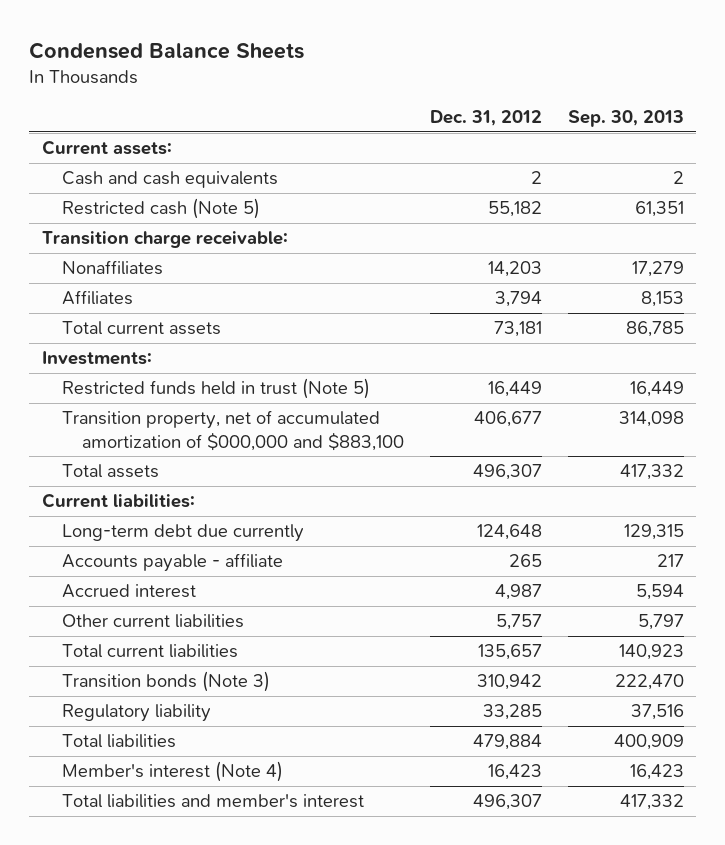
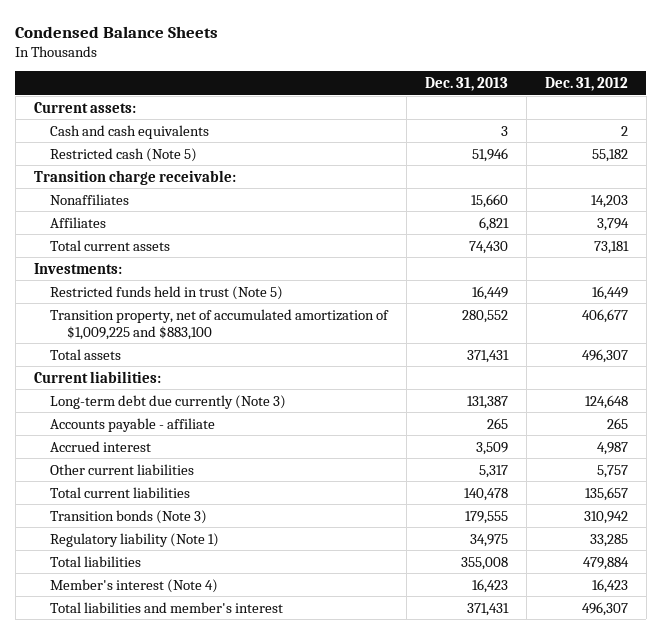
- | Dec. 31, 2012 | Sep. 30, 2013
+ | Dec. 31, 2013 | Dec. 31, 2012
- Transition property, net of accumulated amortization of $000,000 and $883,100 | 406,677 | 314,098
+ Transition property, net of accumulated amortization of $1,009,225 and $883,100 | 280,552 | 406,677
- Long-term debt due currently | 124,648 | 129,315
+ Long-term debt due currently (Note 3) | 131,387 | 124,648
- Regulatory liability | 33,285 | 37,516
+ Regulatory liability (Note 1) | 34,975 | 33,285

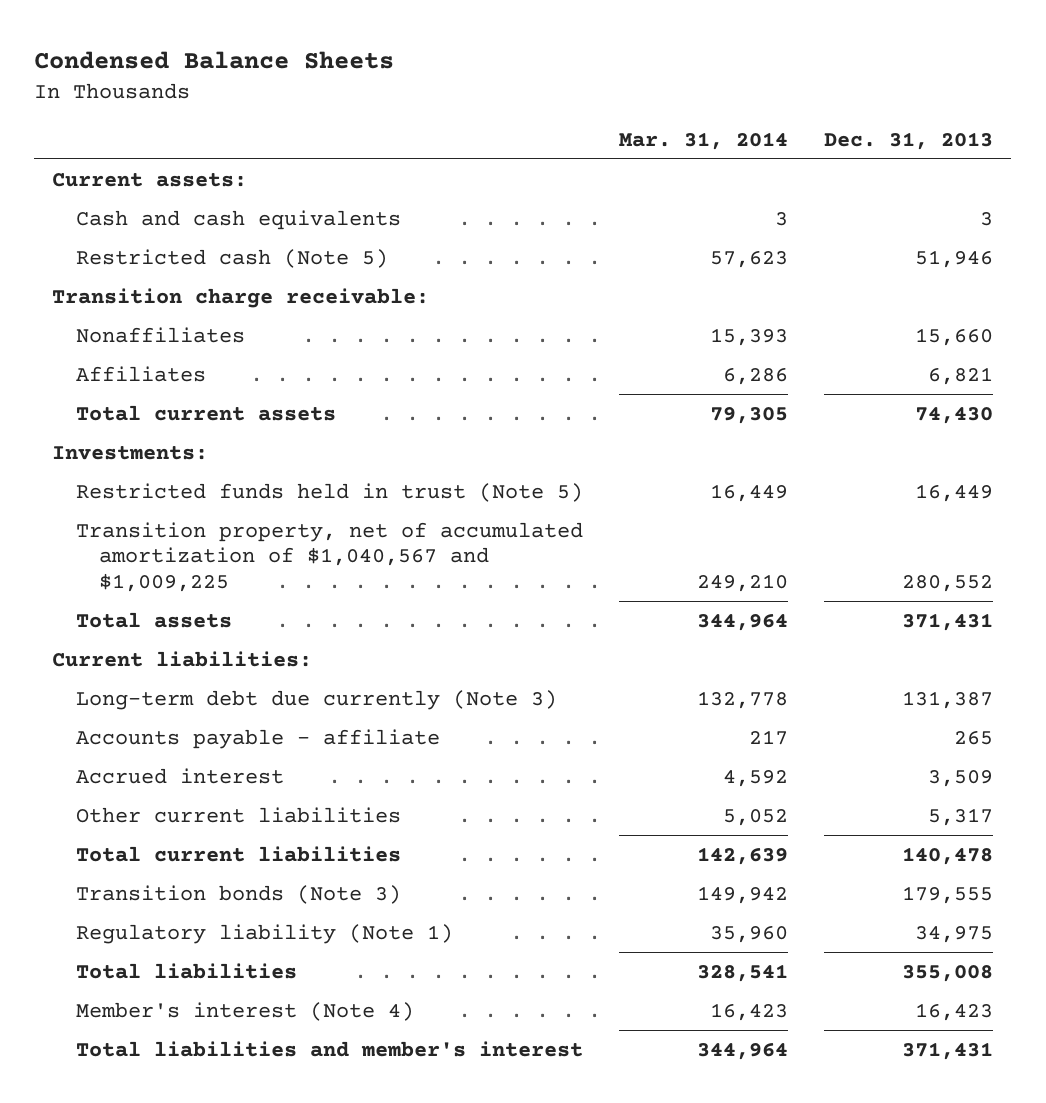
- | Dec. 31, 2013 | Dec. 31, 2012
+ | Mar. 31, 2014 | Dec. 31, 2013
- Transition property, net of accumulated amortization of $1,009,225 and $883,100 | 280,552 | 406,677
+ Transition property, net of accumulated amortization of $1,040,567 and $1,009,225 | 249,210 | 280,552

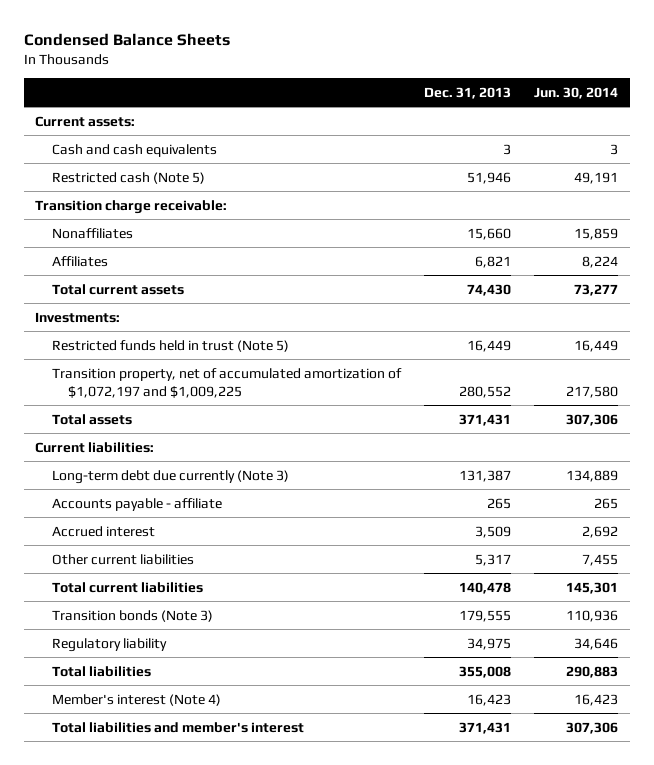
- | Mar. 31, 2014 | Dec. 31, 2013
+ | Dec. 31, 2013 | Jun. 30, 2014
- Transition property, net of accumulated amortization of $1,040,567 and $1,009,225 | 249,210 | 280,552
+ Transition property, net of accumulated amortization of $1,072,197 and $1,009,225 | 280,552 | 217,580
- Regulatory liability (Note 1) | 35,960 | 34,975
+ Regulatory liability | 34,975 | 34,646

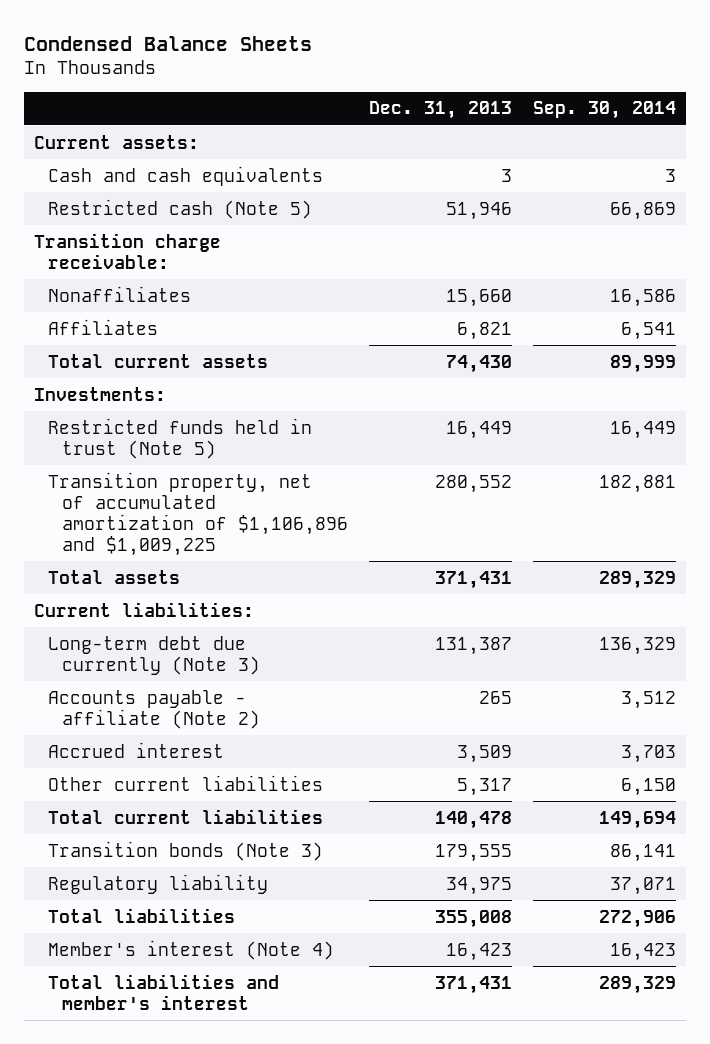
- | Dec. 31, 2013 | Jun. 30, 2014
+ | Dec. 31, 2013 | Sep. 30, 2014
- Transition property, net of accumulated amortization of $1,072,197 and $1,009,225 | 280,552 | 217,580
+ Transition property, net of accumulated amortization of $1,106,896 and $1,009,225 | 280,552 | 182,881
- Accounts payable - affiliate | 265 | 265
+ Accounts payable - affiliate (Note 2) | 265 | 3,512

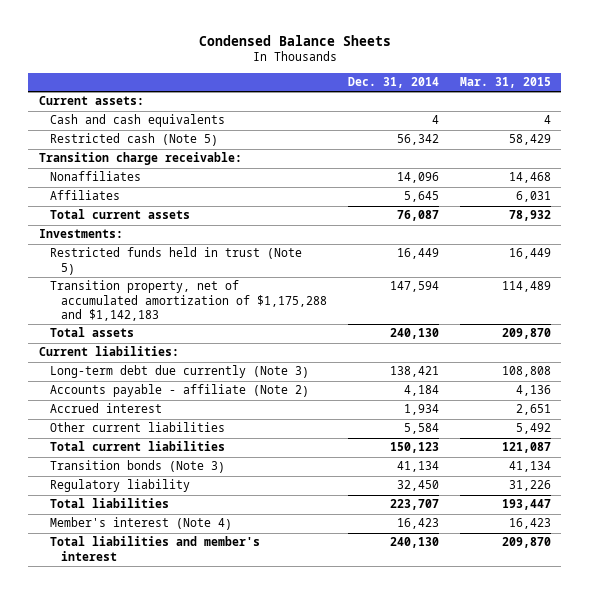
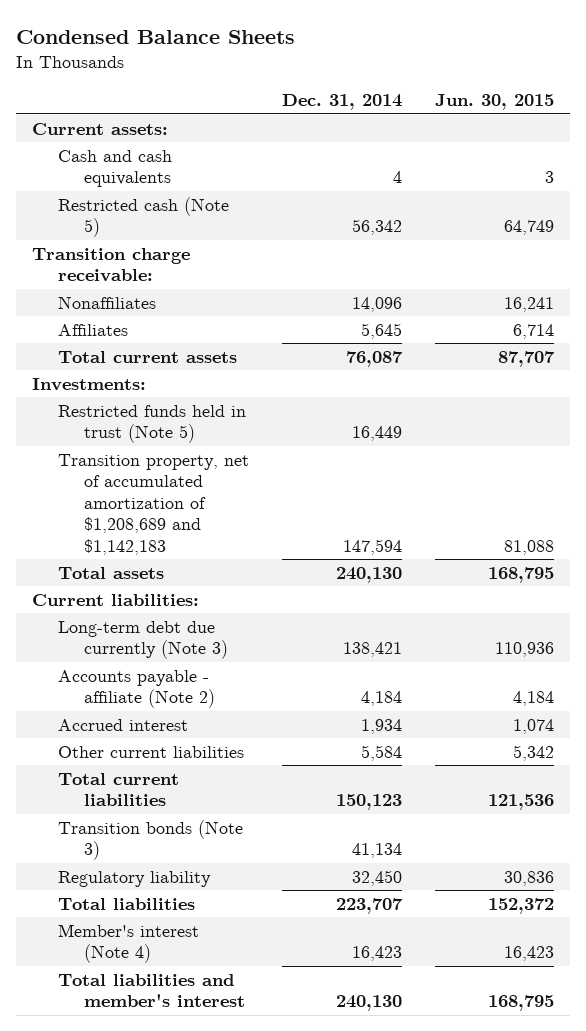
- | Dec. 31, 2014 | Mar. 31, 2015
+ | Dec. 31, 2014 | Jun. 30, 2015
- Transition property, net of accumulated amortization of $1,175,288 and $1,142,183 | 147,594 | 114,489
+ Transition property, net of accumulated amortization of $1,208,689 and $1,142,183 | 147,594 | 81,088

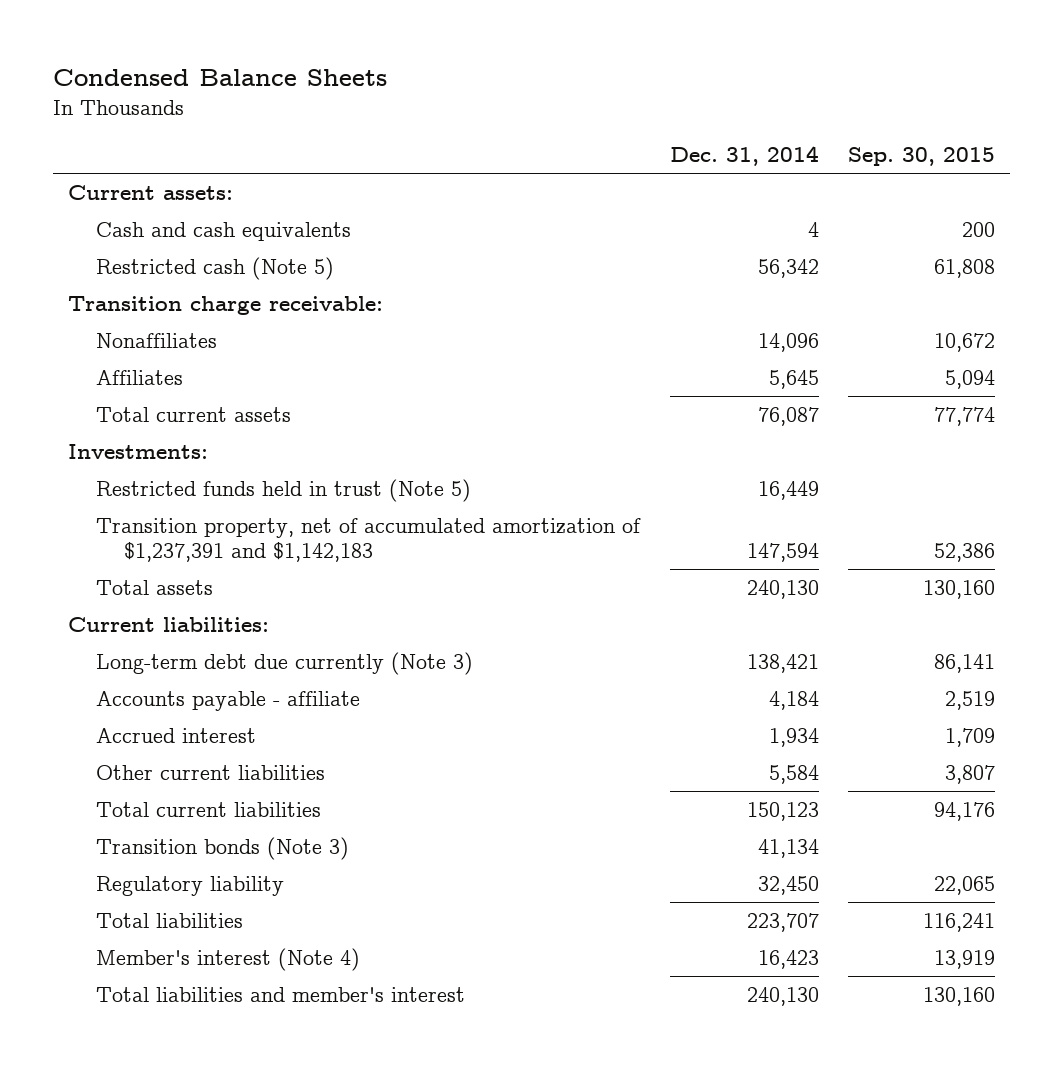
- | Dec. 31, 2014 | Jun. 30, 2015
+ | Dec. 31, 2014 | Sep. 30, 2015
- Transition property, net of accumulated amortization of $1,208,689 and $1,142,183 | 147,594 | 81,088
+ Transition property, net of accumulated amortization of $1,237,391 and $1,142,183 | 147,594 | 52,386
- Accounts payable - affiliate (Note 2) | 4,184 | 4,184
+ Accounts payable - affiliate | 4,184 | 2,519

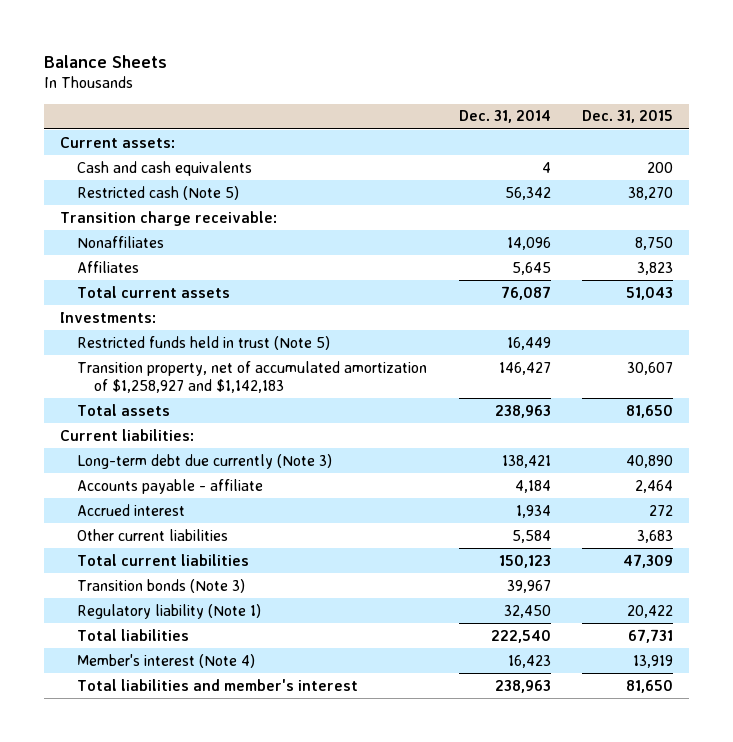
- Condensed Balance Sheets
+ Balance Sheets
- | Dec. 31, 2014 | Sep. 30, 2015
+ | Dec. 31, 2014 | Dec. 31, 2015
- Transition property, net of accumulated amortization of $1,237,391 and $1,142,183 | 147,594 | 52,386
- Total assets | 240,130 | 130,160
+ Transition property, net of accumulated amortization of $1,258,927 and $1,142,183 | 146,427 | 30,607
+ Total assets | 238,963 | 81,650
- Transition bonds (Note 3) | 41,134 |
- Regulatory liability | 32,450 | 22,065
- Total liabilities | 223,707 | 116,241
+ Transition bonds (Note 3) | 39,967 |
+ Regulatory liability (Note 1) | 32,450 | 20,422
+ Total liabilities | 222,540 | 67,731
- Total liabilities and member's interest | 240,130 | 130,160
+ Total liabilities and member's interest | 238,963 | 81,650

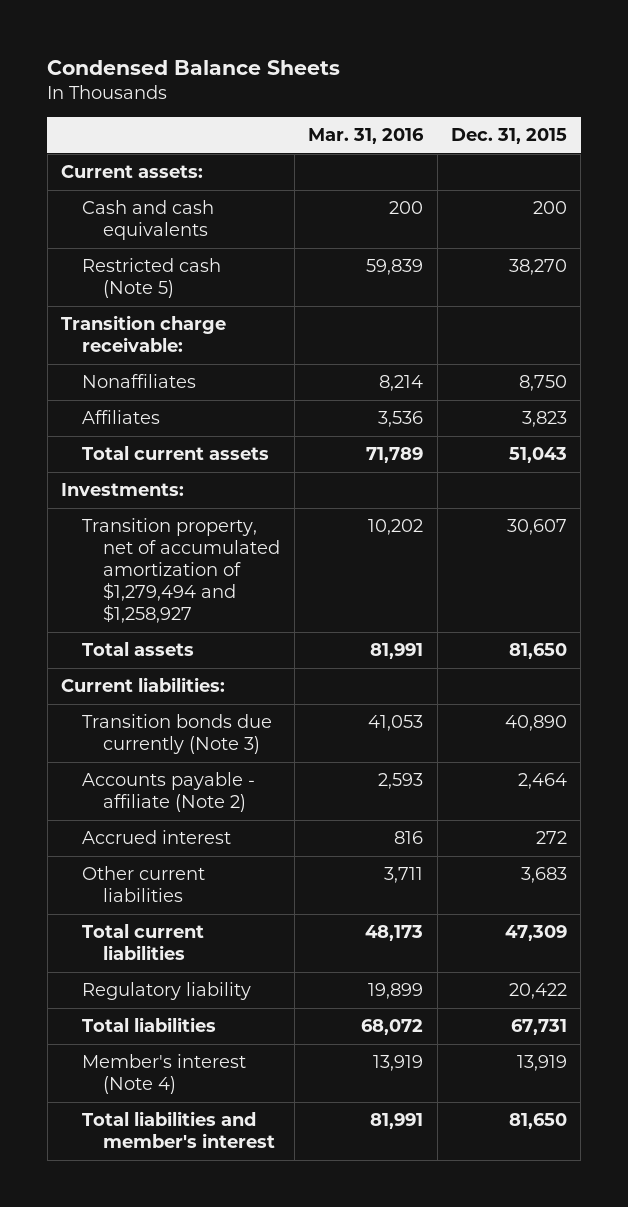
- Balance Sheets
+ Condensed Balance Sheets
- | Dec. 31, 2014 | Dec. 31, 2015
+ | Mar. 31, 2016 | Dec. 31, 2015
- Restricted funds held in trust (Note 5) | 16,449 |
- Transition property, net of accumulated amortization of $1,258,927 and $1,142,183 | 146,427 | 30,607
+ Transition property, net of accumulated amortization of $1,279,494 and $1,258,927 | 10,202 | 30,607
- Long-term debt due currently (Note 3) | 138,421 | 40,890
- Accounts payable - affiliate | 4,184 | 2,464
+ Transition bonds due currently (Note 3) | 41,053 | 40,890
+ Accounts payable - affiliate (Note 2) | 2,593 | 2,464
- Transition bonds (Note 3) | 39,967 |
- Regulatory liability (Note 1) | 32,450 | 20,422
+ Regulatory liability | 19,899 | 20,422

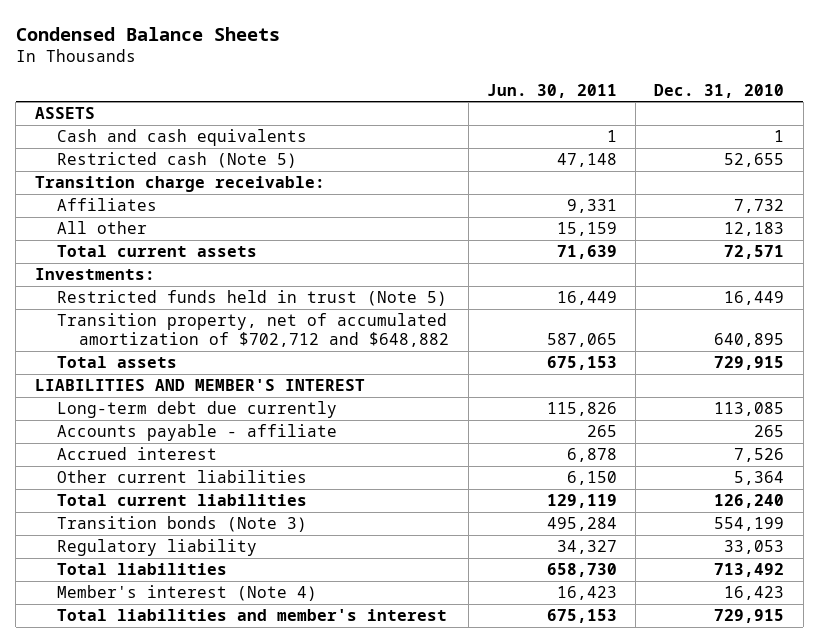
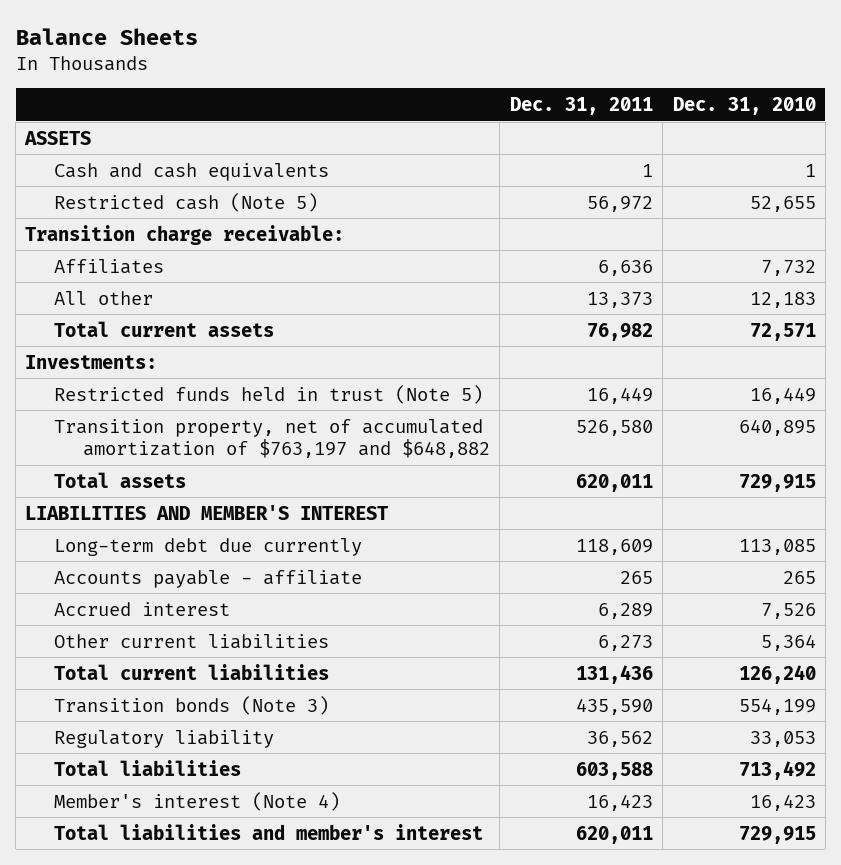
- Condensed Balance Sheets
+ Balance Sheets
- | Jun. 30, 2011 | Dec. 31, 2010
+ | Dec. 31, 2011 | Dec. 31, 2010
- Transition property, net of accumulated amortization of $702,712 and $648,882 | 587,065 | 640,895
+ Transition property, net of accumulated amortization of $763,197 and $648,882 | 526,580 | 640,895

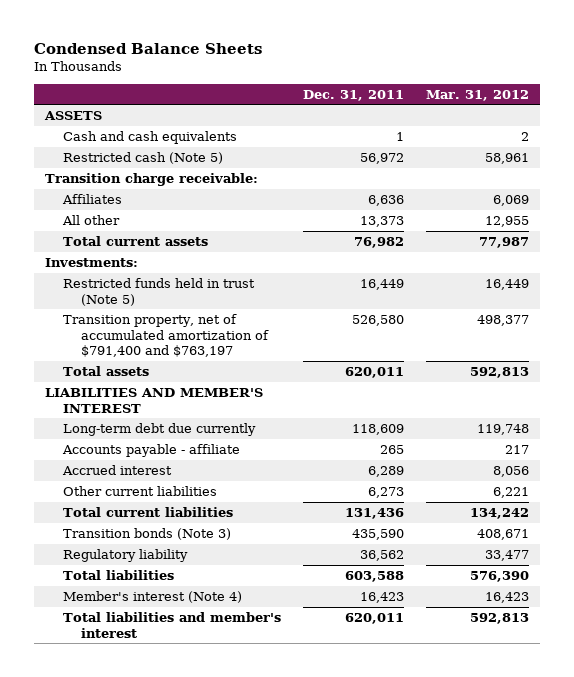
- Balance Sheets
+ Condensed Balance Sheets
- | Dec. 31, 2011 | Dec. 31, 2010
+ | Dec. 31, 2011 | Mar. 31, 2012
- Transition property, net of accumulated amortization of $763,197 and $648,882 | 526,580 | 640,895
+ Transition property, net of accumulated amortization of $791,400 and $763,197 | 526,580 | 498,377

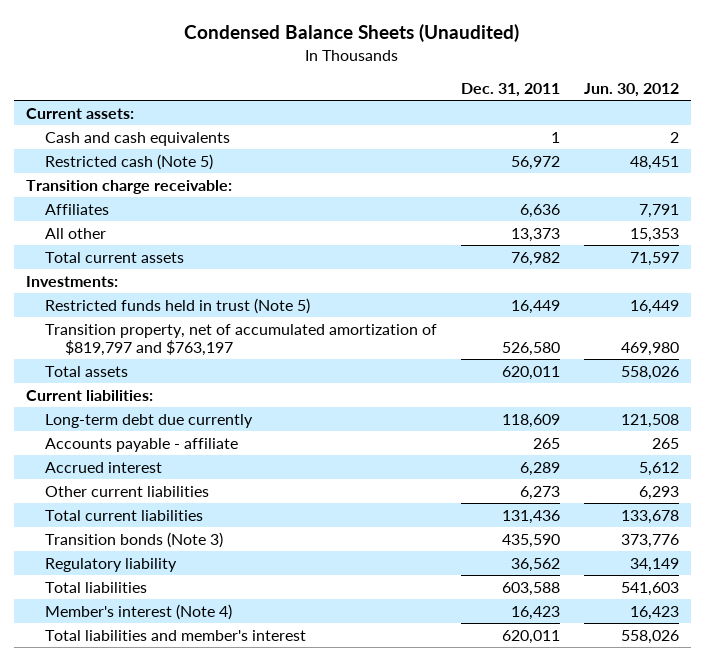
- Condensed Balance Sheets
+ Condensed Balance Sheets (Unaudited)
- | Dec. 31, 2011 | Mar. 31, 2012
+ | Dec. 31, 2011 | Jun. 30, 2012
- ASSETS
+ Current assets:
- Transition property, net of accumulated amortization of $791,400 and $763,197 | 526,580 | 498,377
+ Transition property, net of accumulated amortization of $819,797 and $763,197 | 526,580 | 469,980
- LIABILITIES AND MEMBER'S INTEREST
+ Current liabilities:

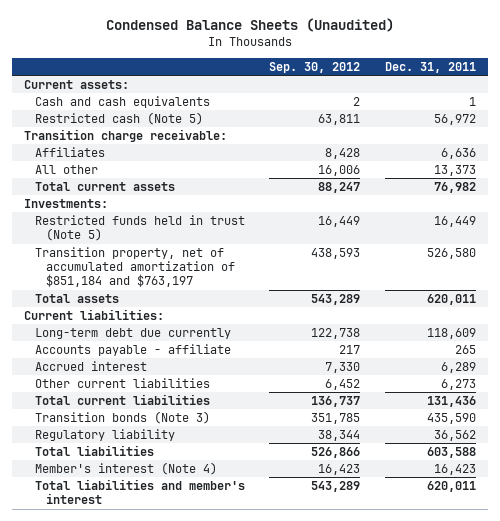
- | Dec. 31, 2011 | Jun. 30, 2012
+ | Sep. 30, 2012 | Dec. 31, 2011
- Transition property, net of accumulated amortization of $819,797 and $763,197 | 526,580 | 469,980
+ Transition property, net of accumulated amortization of $851,184 and $763,197 | 438,593 | 526,580

